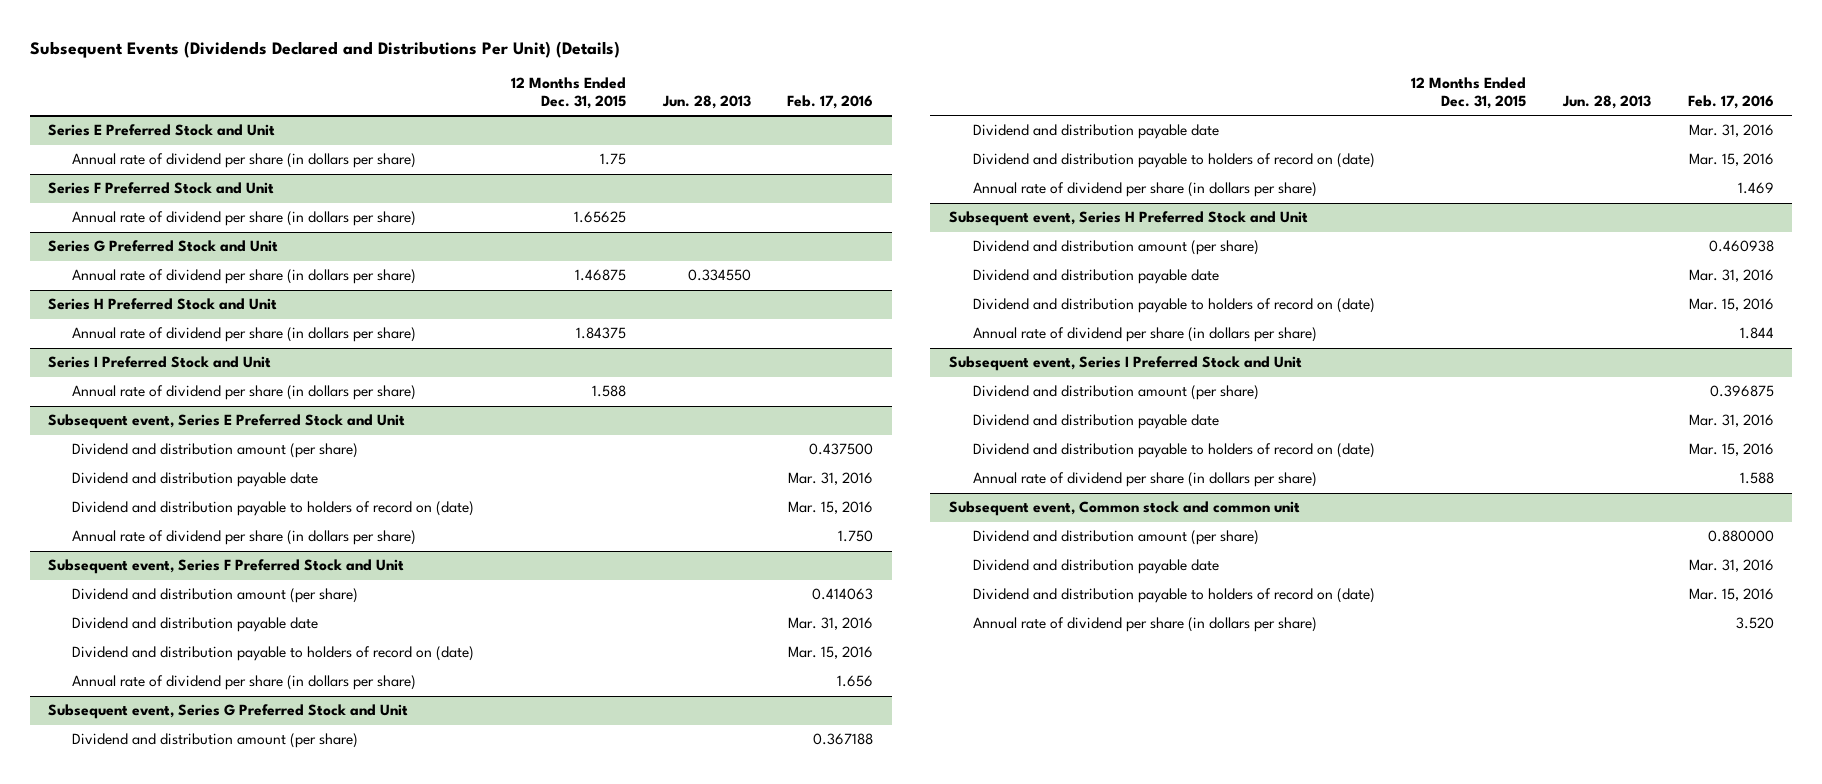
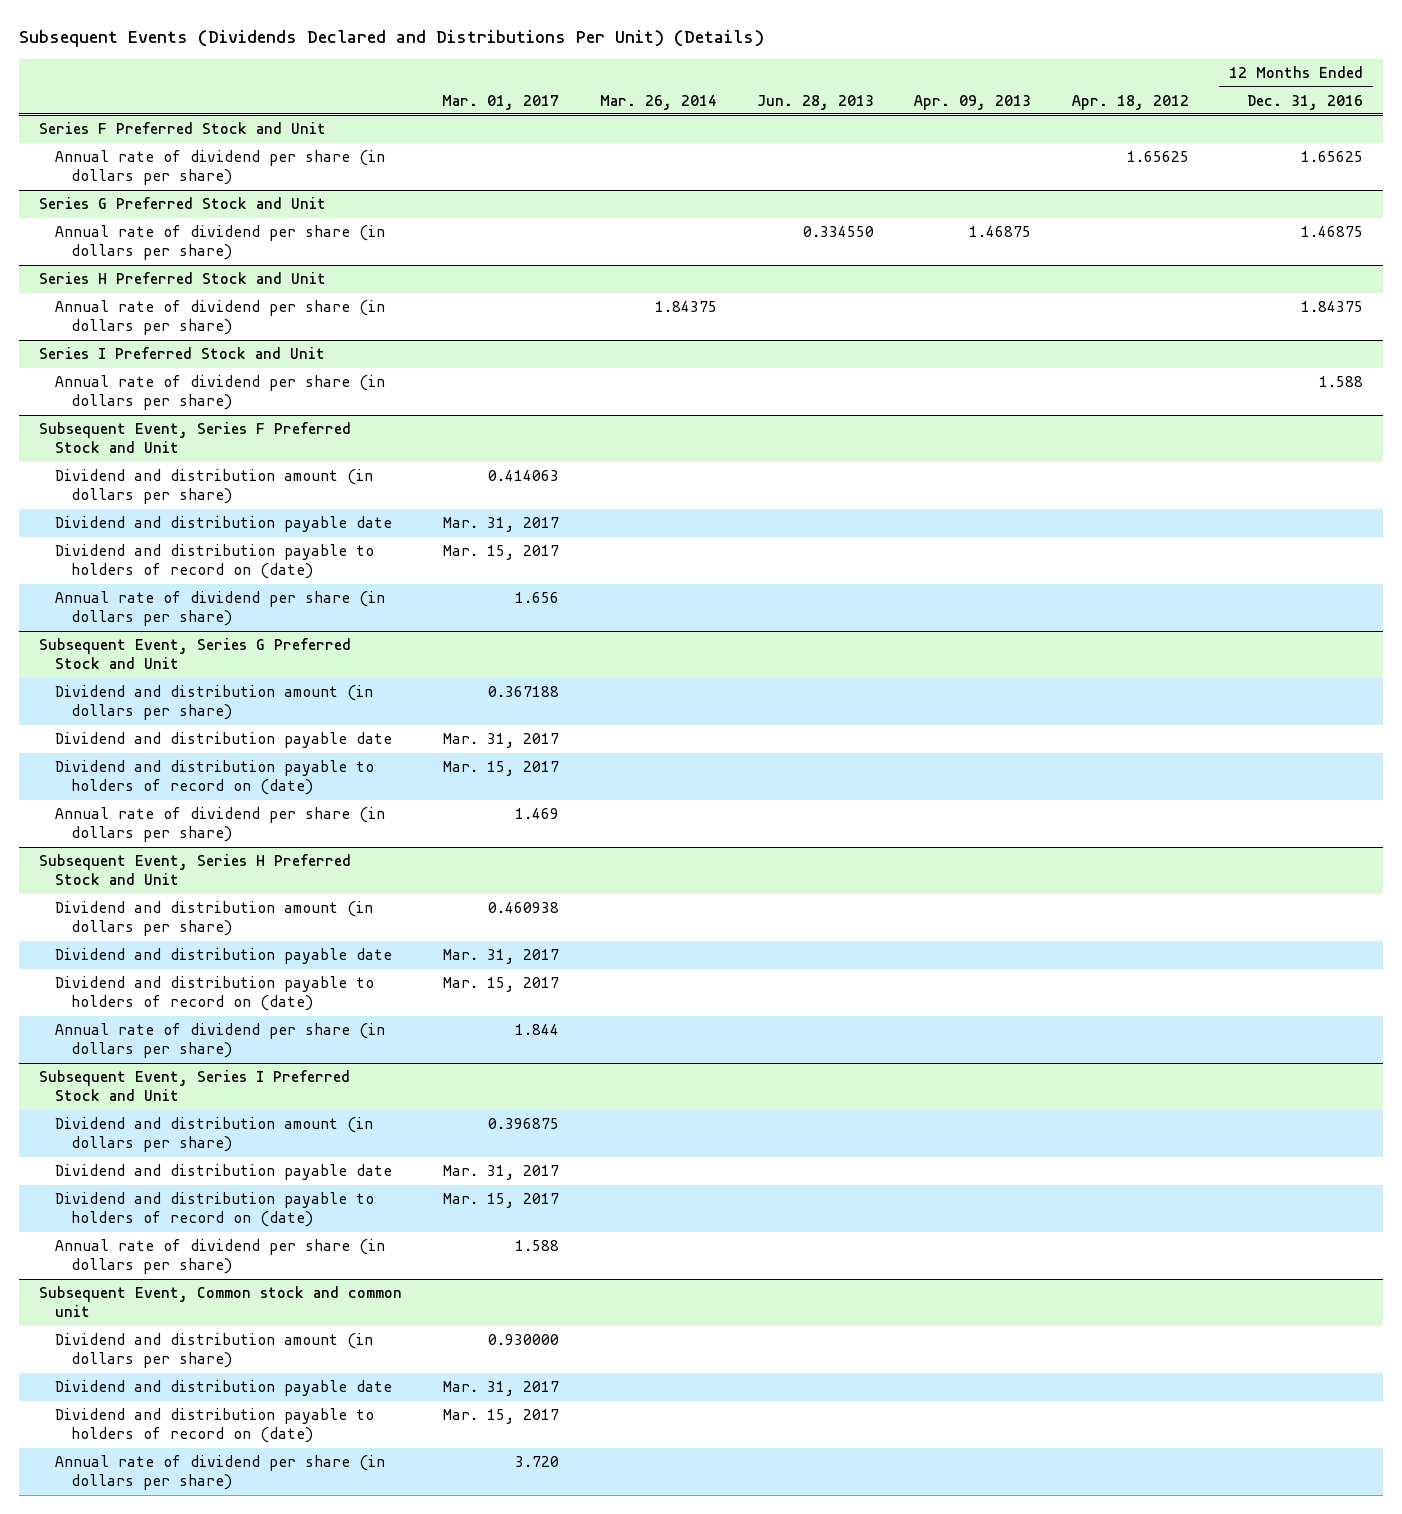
- | 12 Months Ended Dec. 31, 2015 | Jun. 28, 2013 | Feb. 17, 2016
+ | Mar. 01, 2017 | Mar. 26, 2014 | Jun. 28, 2013 | Apr. 09, 2013 | Apr. 18, 2012 | 12 Months Ended Dec. 31, 2016
- Series E Preferred Stock and Unit
- Annual rate of dividend per share (in dollars per share) | 1.75 | |
- Subsequent event, Series E Preferred Stock and Unit
- Dividend and distribution amount (per share) | | | 0.437500
- Dividend and distribution payable date | | | Mar. 31, 2016
- Dividend and distribution payable to holders of record on (date) | | | Mar. 15, 2016
- Annual rate of dividend per share (in dollars per share) | | | 1.750
- Subsequent event, Series F Preferred Stock and Unit
- Dividend and distribution amount (per share) | | | 0.414063
+ Subsequent Event, Series F Preferred Stock and Unit
+ Dividend and distribution amount (in dollars per share) | 0.414063 | | | | |
- Subsequent event, Series G Preferred Stock and Unit
- Dividend and distribution amount (per share) | | | 0.367188
+ Subsequent Event, Series G Preferred Stock and Unit
+ Dividend and distribution amount (in dollars per share) | 0.367188 | | | | |
- Subsequent event, Series H Preferred Stock and Unit
- Dividend and distribution amount (per share) | | | 0.460938
+ Subsequent Event, Series H Preferred Stock and Unit
+ Dividend and distribution amount (in dollars per share) | 0.460938 | | | | |
- Subsequent event, Series I Preferred Stock and Unit
- Dividend and distribution amount (per share) | | | 0.396875
+ Subsequent Event, Series I Preferred Stock and Unit
+ Dividend and distribution amount (in dollars per share) | 0.396875 | | | | |
- Subsequent event, Common stock and common unit
- Dividend and distribution amount (per share) | | | 0.880000
+ Subsequent Event, Common stock and common unit
+ Dividend and distribution amount (in dollars per share) | 0.930000 | | | | |

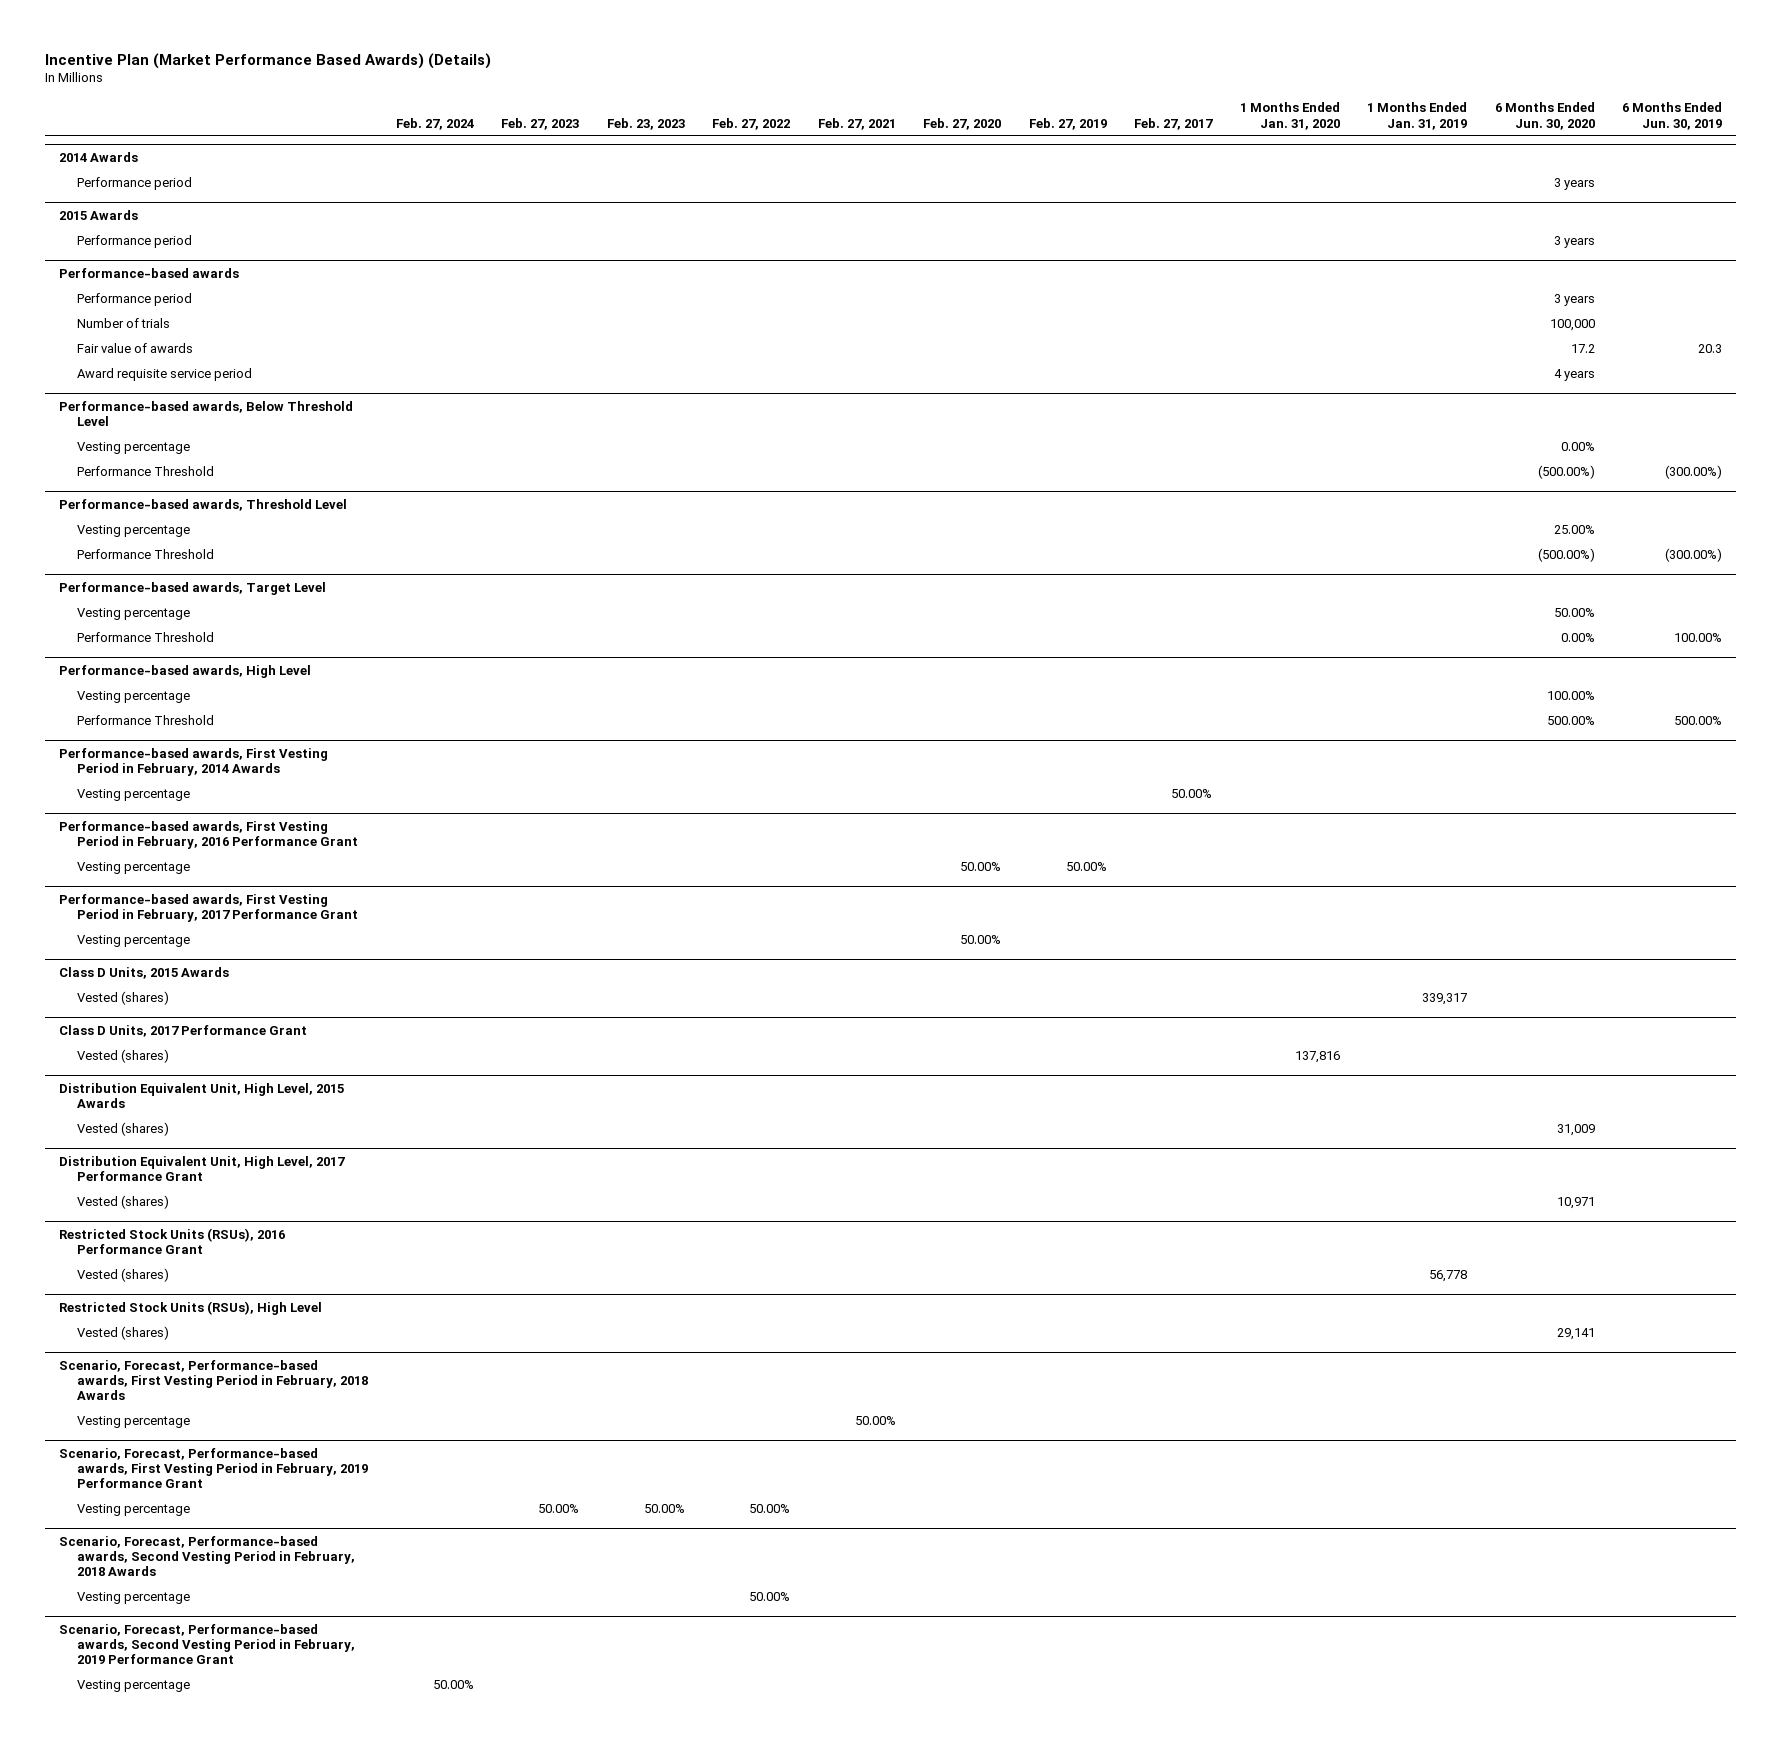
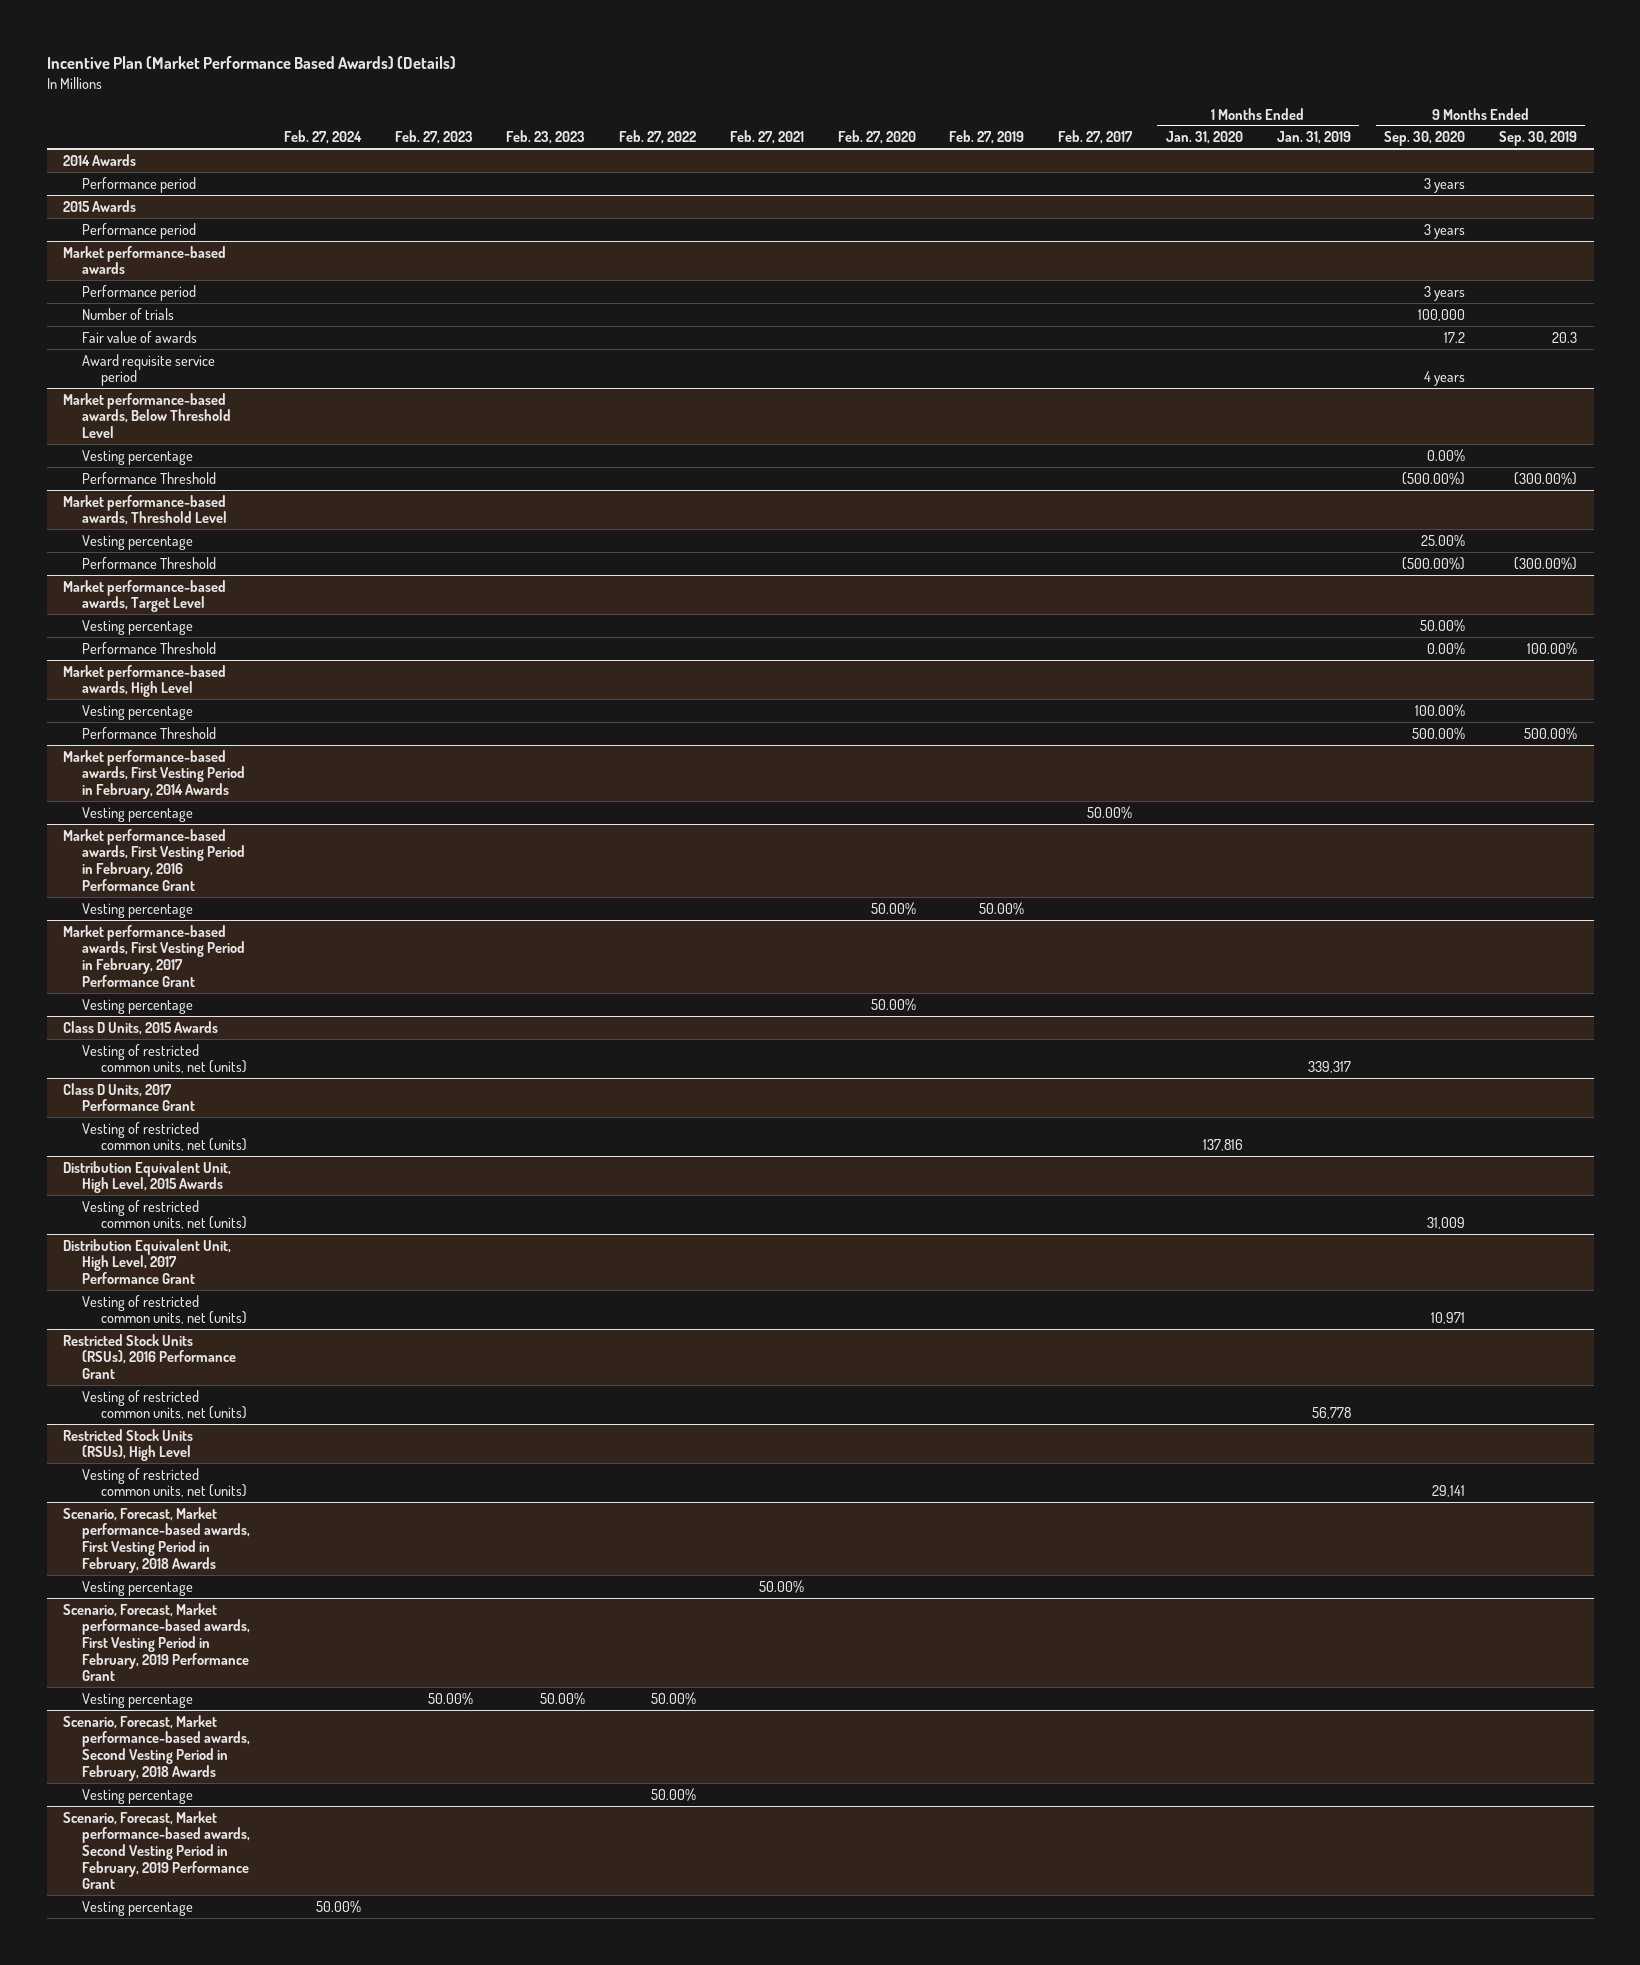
- | Feb. 27, 2024 | Feb. 27, 2023 | Feb. 23, 2023 | Feb. 27, 2022 | Feb. 27, 2021 | Feb. 27, 2020 | Feb. 27, 2019 | Feb. 27, 2017 | 1 Months Ended Jan. 31, 2020 | 1 Months Ended Jan. 31, 2019 | 6 Months Ended Jun. 30, 2020 | 6 Months Ended Jun. 30, 2019
+ | Feb. 27, 2024 | Feb. 27, 2023 | Feb. 23, 2023 | Feb. 27, 2022 | Feb. 27, 2021 | Feb. 27, 2020 | Feb. 27, 2019 | Feb. 27, 2017 | 1 Months Ended Jan. 31, 2020 | 1 Months Ended Jan. 31, 2019 | 9 Months Ended Sep. 30, 2020 | 9 Months Ended Sep. 30, 2019
- Performance-based awards
+ Market performance-based awards
- Performance-based awards, Below Threshold Level
+ Market performance-based awards, Below Threshold Level
- Performance-based awards, Threshold Level
+ Market performance-based awards, Threshold Level
- Performance-based awards, Target Level
+ Market performance-based awards, Target Level
- Performance-based awards, High Level
+ Market performance-based awards, High Level
- Performance-based awards, First Vesting Period in February, 2014 Awards
+ Market performance-based awards, First Vesting Period in February, 2014 Awards
- Performance-based awards, First Vesting Period in February, 2016 Performance Grant
+ Market performance-based awards, First Vesting Period in February, 2016 Performance Grant
- Performance-based awards, First Vesting Period in February, 2017 Performance Grant
+ Market performance-based awards, First Vesting Period in February, 2017 Performance Grant
@ Class D Units, 2015 Awards
- Vested (shares) | | | | | | | | | | 339,317 | |
+ Vesting of restricted common units, net (units) | | | | | | | | | | 339,317 | |
@ Class D Units, 2017 Performance Grant
- Vested (shares) | | | | | | | | | 137,816 | | |
+ Vesting of restricted common units, net (units) | | | | | | | | | 137,816 | | |
@ Distribution Equivalent Unit, High Level, 2015 Awards
- Vested (shares) | | | | | | | | | | | 31,009 |
+ Vesting of restricted common units, net (units) | | | | | | | | | | | 31,009 |
@ Distribution Equivalent Unit, High Level, 2017 Performance Grant
- Vested (shares) | | | | | | | | | | | 10,971 |
+ Vesting of restricted common units, net (units) | | | | | | | | | | | 10,971 |
@ Restricted Stock Units (RSUs), 2016 Performance Grant
- Vested (shares) | | | | | | | | | | 56,778 | |
+ Vesting of restricted common units, net (units) | | | | | | | | | | 56,778 | |
@ Restricted Stock Units (RSUs), High Level
- Vested (shares) | | | | | | | | | | | 29,141 |
- Scenario, Forecast, Performance-based awards, First Vesting Period in February, 2018 Awards
@ Restricted Stock Units (RSUs), High Level
+ Vesting of restricted common units, net (units) | | | | | | | | | | | 29,141 |
+ Scenario, Forecast, Market performance-based awards, First Vesting Period in February, 2018 Awards
- Scenario, Forecast, Performance-based awards, First Vesting Period in February, 2019 Performance Grant
+ Scenario, Forecast, Market performance-based awards, First Vesting Period in February, 2019 Performance Grant
- Scenario, Forecast, Performance-based awards, Second Vesting Period in February, 2018 Awards
+ Scenario, Forecast, Market performance-based awards, Second Vesting Period in February, 2018 Awards
- Scenario, Forecast, Performance-based awards, Second Vesting Period in February, 2019 Performance Grant
+ Scenario, Forecast, Market performance-based awards, Second Vesting Period in February, 2019 Performance Grant

